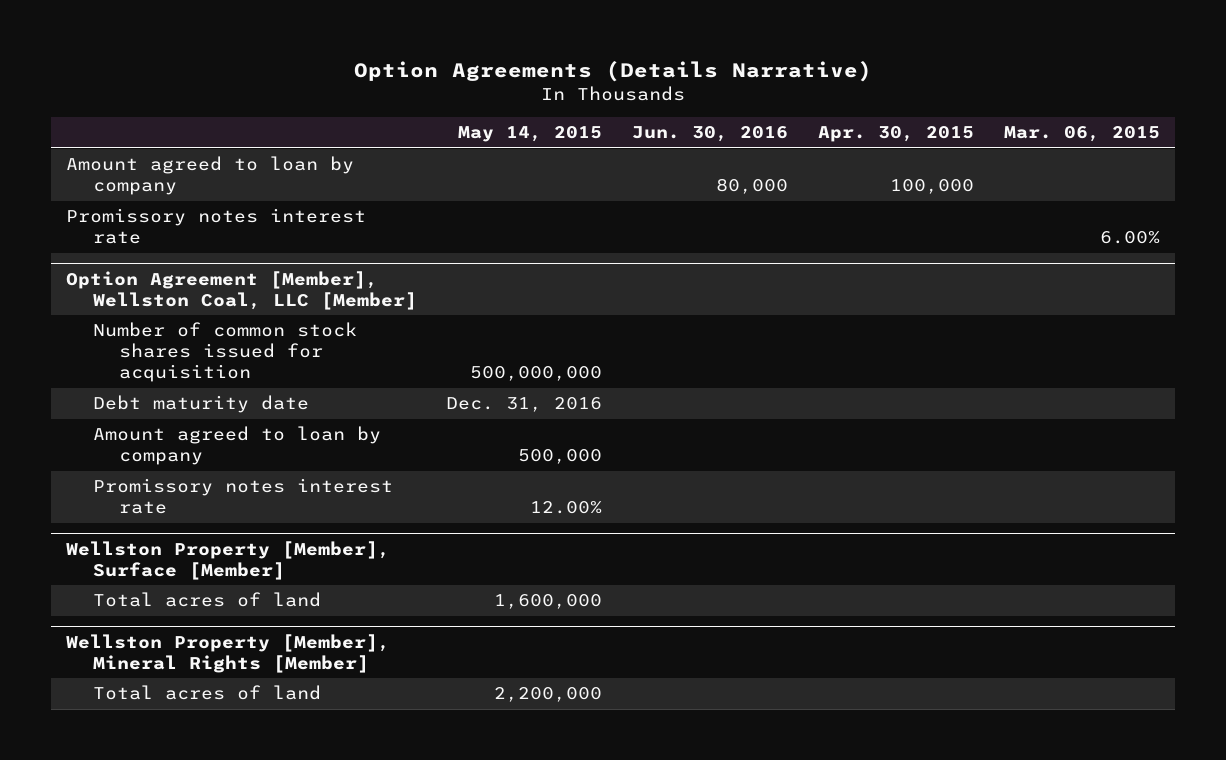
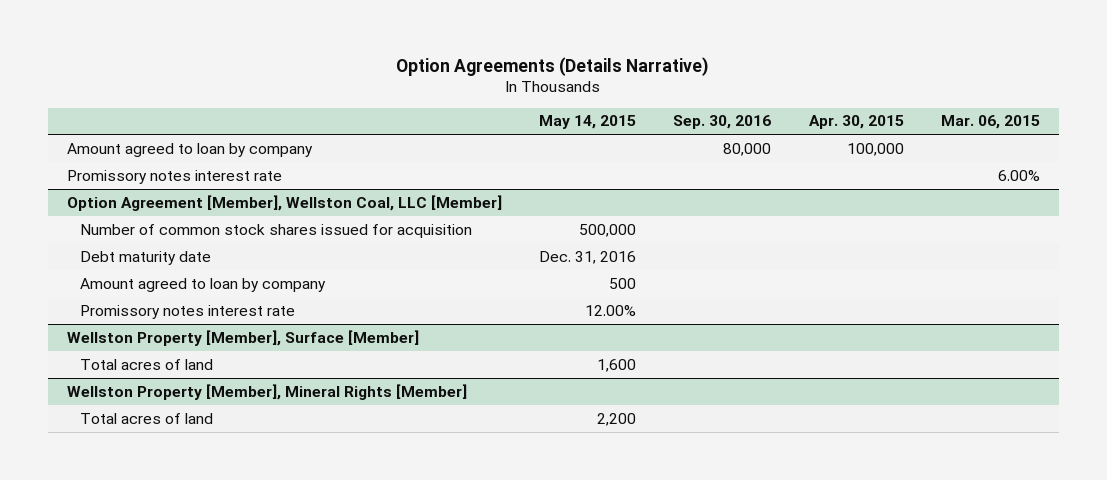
- | May 14, 2015 | Jun. 30, 2016 | Apr. 30, 2015 | Mar. 06, 2015
+ | May 14, 2015 | Sep. 30, 2016 | Apr. 30, 2015 | Mar. 06, 2015
@ Option Agreement [Member], Wellston Coal, LLC [Member]
- Number of common stock shares issued for acquisition | 500,000,000 | | |
+ Number of common stock shares issued for acquisition | 500,000 | | |
- Amount agreed to loan by company | 500,000 | | |
+ Amount agreed to loan by company | 500 | | |
@ Wellston Property [Member], Surface [Member]
- Total acres of land | 1,600,000 | | |
+ Total acres of land | 1,600 | | |
@ Wellston Property [Member], Mineral Rights [Member]
- Total acres of land | 2,200,000 | | |
+ Total acres of land | 2,200 | | |

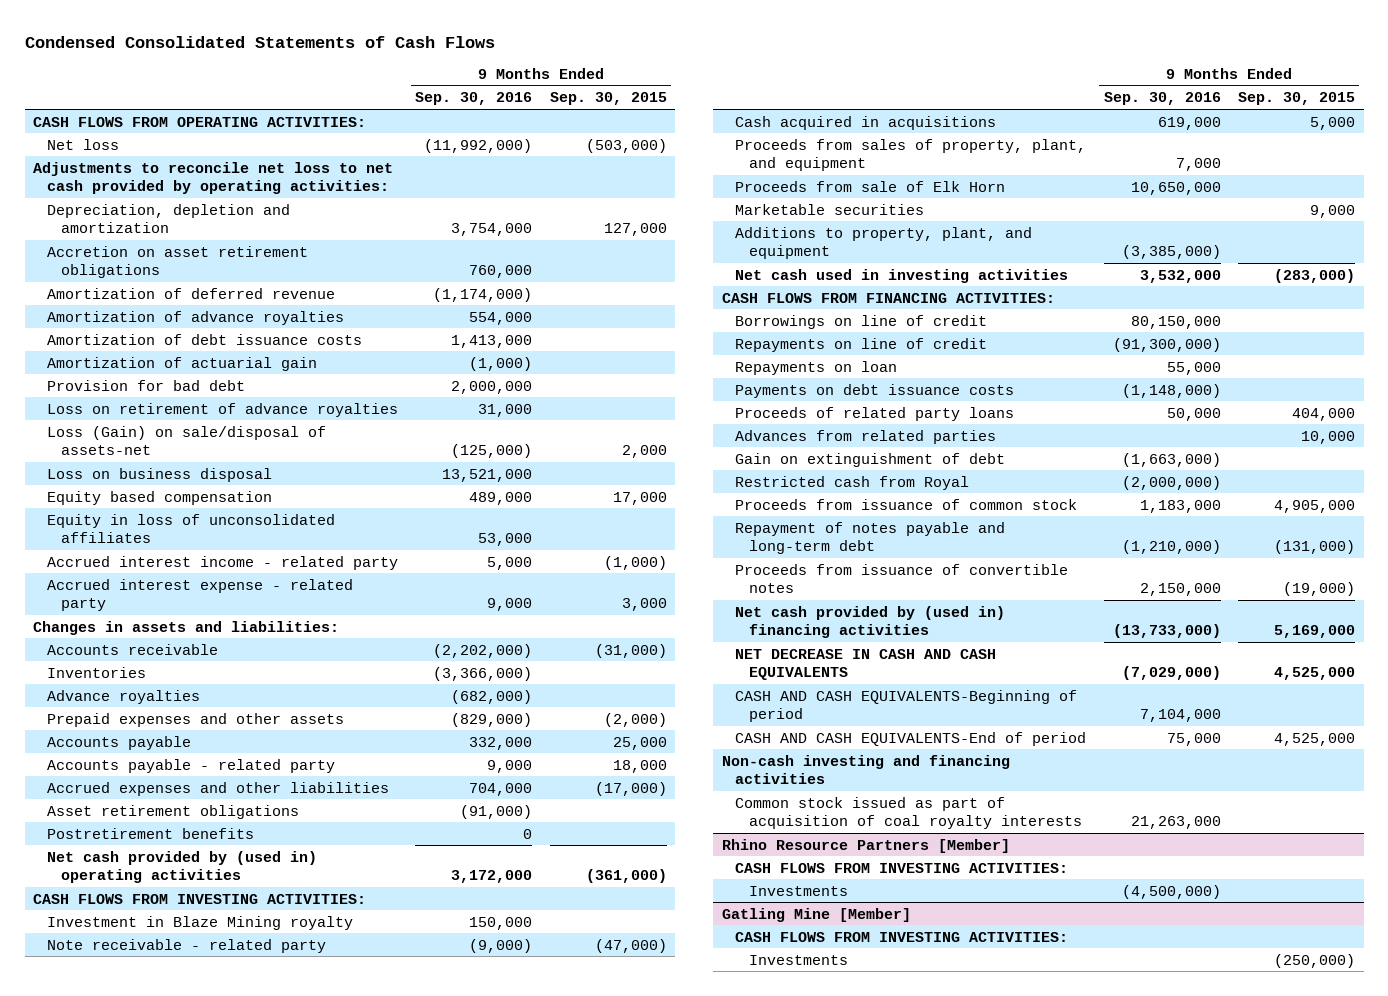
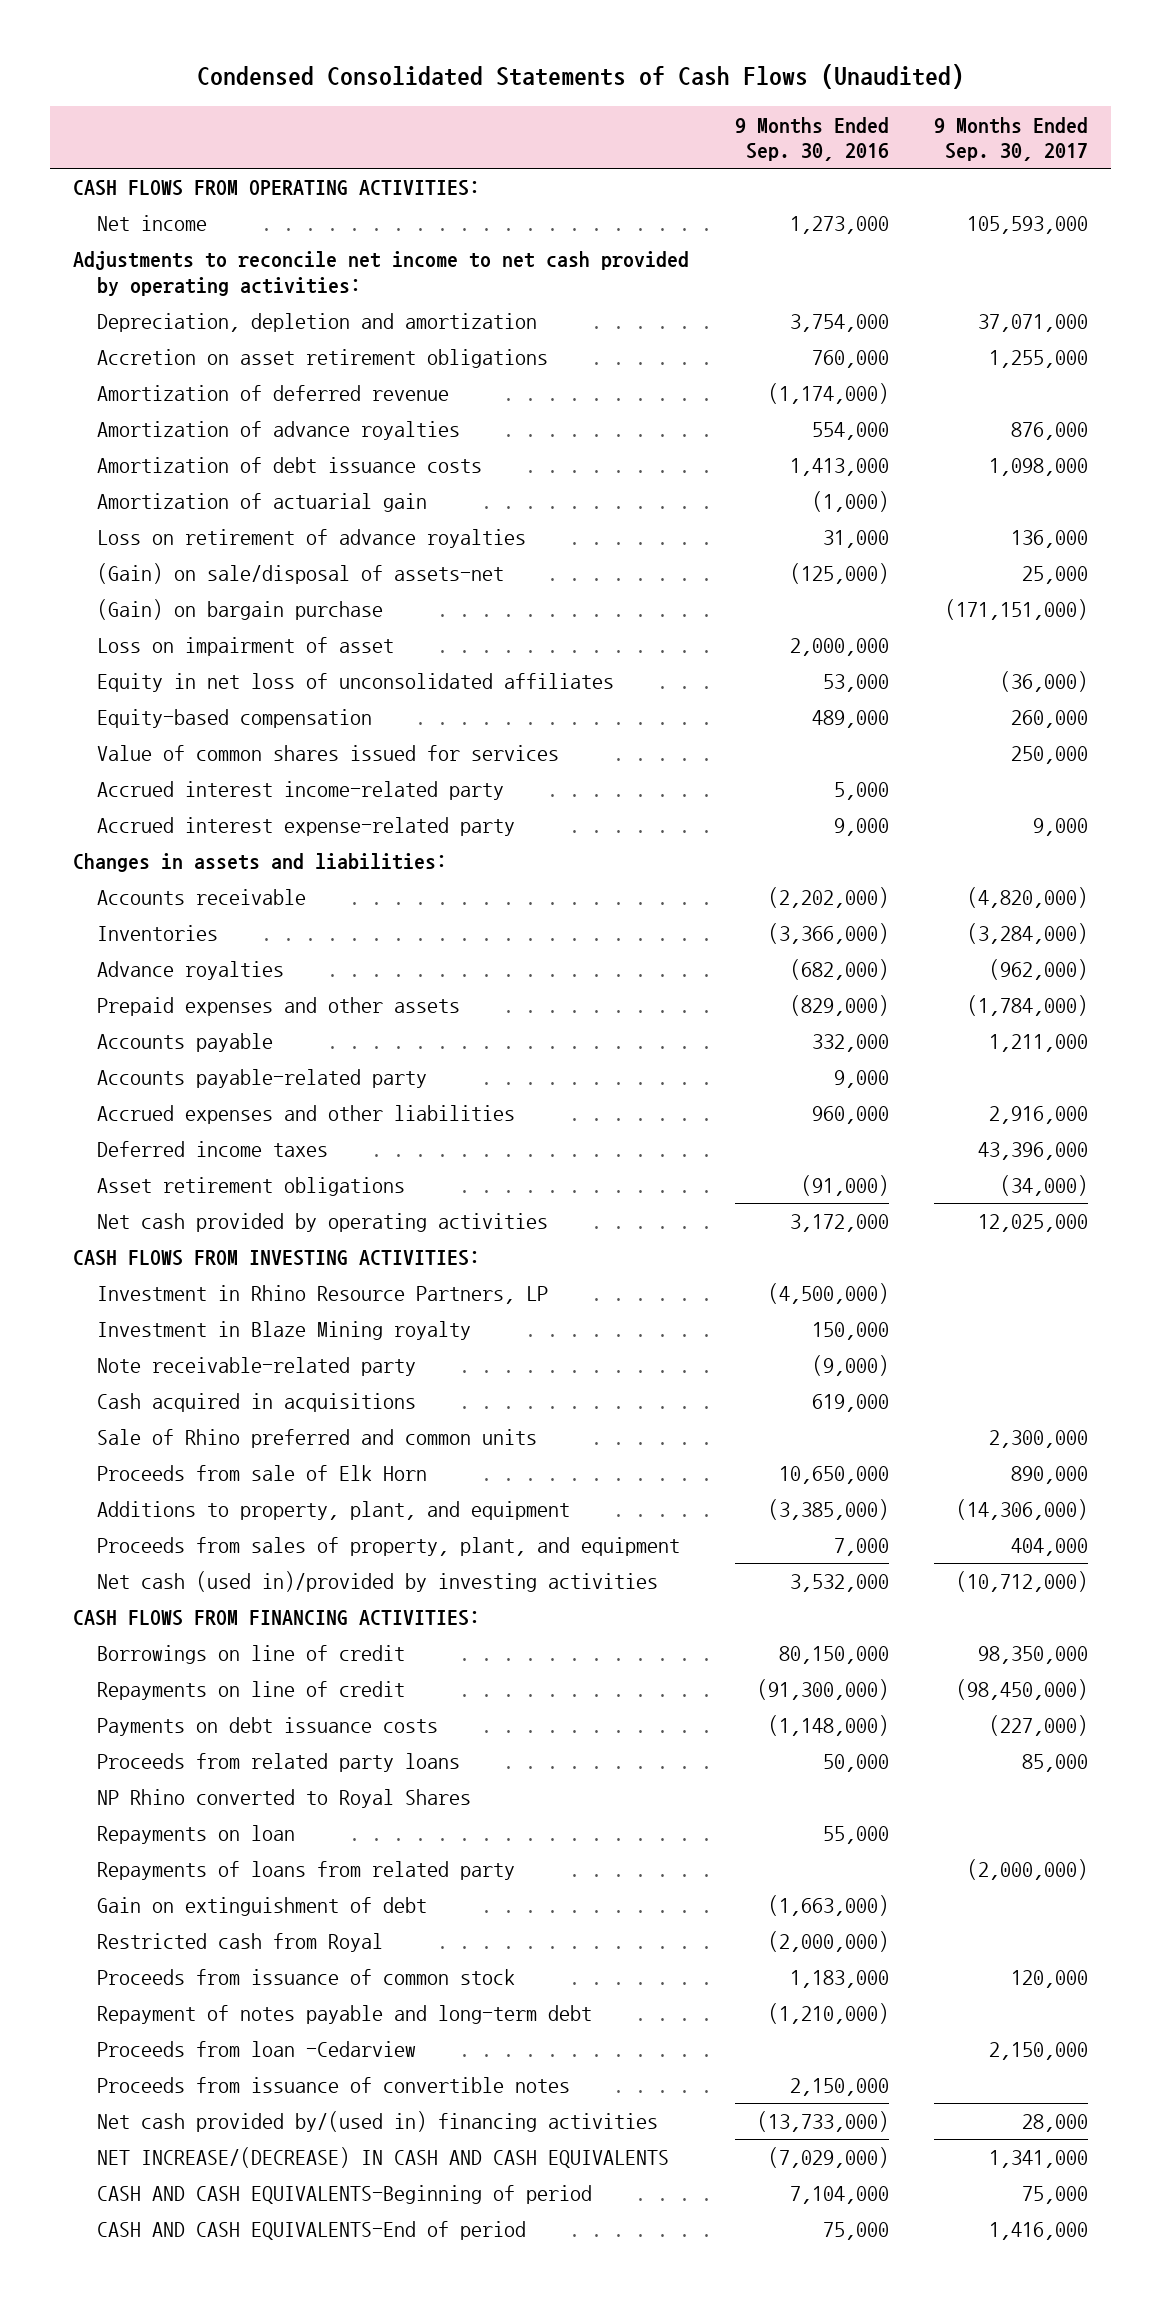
- Condensed Consolidated Statements of Cash Flows
+ Condensed Consolidated Statements of Cash Flows (Unaudited)
- | 9 Months Ended Sep. 30, 2016 | 9 Months Ended Sep. 30, 2015
+ | 9 Months Ended Sep. 30, 2016 | 9 Months Ended Sep. 30, 2017
- Net loss | (11,992,000) | (503,000)
- Adjustments to reconcile net loss to net cash provided by operating activities:
+ Net income | 1,273,000 | 105,593,000
+ Adjustments to reconcile net income to net cash provided by operating activities:
- Provision for bad debt | 2,000,000 |
- Loss (Gain) on sale/disposal of assets-net | (125,000) | 2,000
- Loss on business disposal | 13,521,000 |
- Equity based compensation | 489,000 | 17,000
- Equity in loss of unconsolidated affiliates | 53,000 |
- Accrued interest income - related party | 5,000 | (1,000)
- Accrued interest expense - related party | 9,000 | 3,000
+ (Gain) on sale/disposal of assets-net | (125,000) | 25,000
+ (Gain) on bargain purchase | | (171,151,000)
+ Loss on impairment of asset | 2,000,000 |
+ Equity in net loss of unconsolidated affiliates | 53,000 | (36,000)
+ Equity-based compensation | 489,000 | 260,000
+ Value of common shares issued for services | | 250,000
+ Accrued interest income-related party | 5,000 |
+ Accrued interest expense-related party | 9,000 | 9,000
- Accounts payable - related party | 9,000 | 18,000
- Accrued expenses and other liabilities | 704,000 | (17,000)
+ Accounts payable-related party | 9,000 |
+ Accrued expenses and other liabilities | 960,000 | 2,916,000
+ Deferred income taxes | | 43,396,000
- Postretirement benefits | 0 |
- Net cash provided by (used in) operating activities | 3,172,000 | (361,000)
+ Net cash provided by operating activities | 3,172,000 | 12,025,000
+ Investment in Rhino Resource Partners, LP | (4,500,000) |
- Note receivable - related party | (9,000) | (47,000)
+ Note receivable-related party | (9,000) |
+ Sale of Rhino preferred and common units | | 2,300,000
- Marketable securities | | 9,000
- Net cash used in investing activities | 3,532,000 | (283,000)
moved down: Proceeds from sales of property, plant, and equipment | 7,000 | 404,000
+ Net cash (used in)/provided by investing activities | 3,532,000 | (10,712,000)
- Proceeds of related party loans | 50,000 | 404,000
- Advances from related parties | | 10,000
+ Proceeds from related party loans | 50,000 | 85,000
+ NP Rhino converted to Royal Shares
moved down: Repayments on loan | 55,000 |
+ Repayments of loans from related party | | (2,000,000)
+ Proceeds from loan -Cedarview | | 2,150,000
- Net cash provided by (used in) financing activities | (13,733,000) | 5,169,000
- NET DECREASE IN CASH AND CASH EQUIVALENTS | (7,029,000) | 4,525,000
+ Net cash provided by/(used in) financing activities | (13,733,000) | 28,000
+ NET INCREASE/(DECREASE) IN CASH AND CASH EQUIVALENTS | (7,029,000) | 1,341,000
- Non-cash investing and financing activities
- Common stock issued as part of acquisition of coal royalty interests | 21,263,000 |
- Rhino Resource Partners [Member]
- CASH FLOWS FROM INVESTING ACTIVITIES:
- Investments | (4,500,000) |
- Gatling Mine [Member]
- CASH FLOWS FROM INVESTING ACTIVITIES:
- Investments | | (250,000)

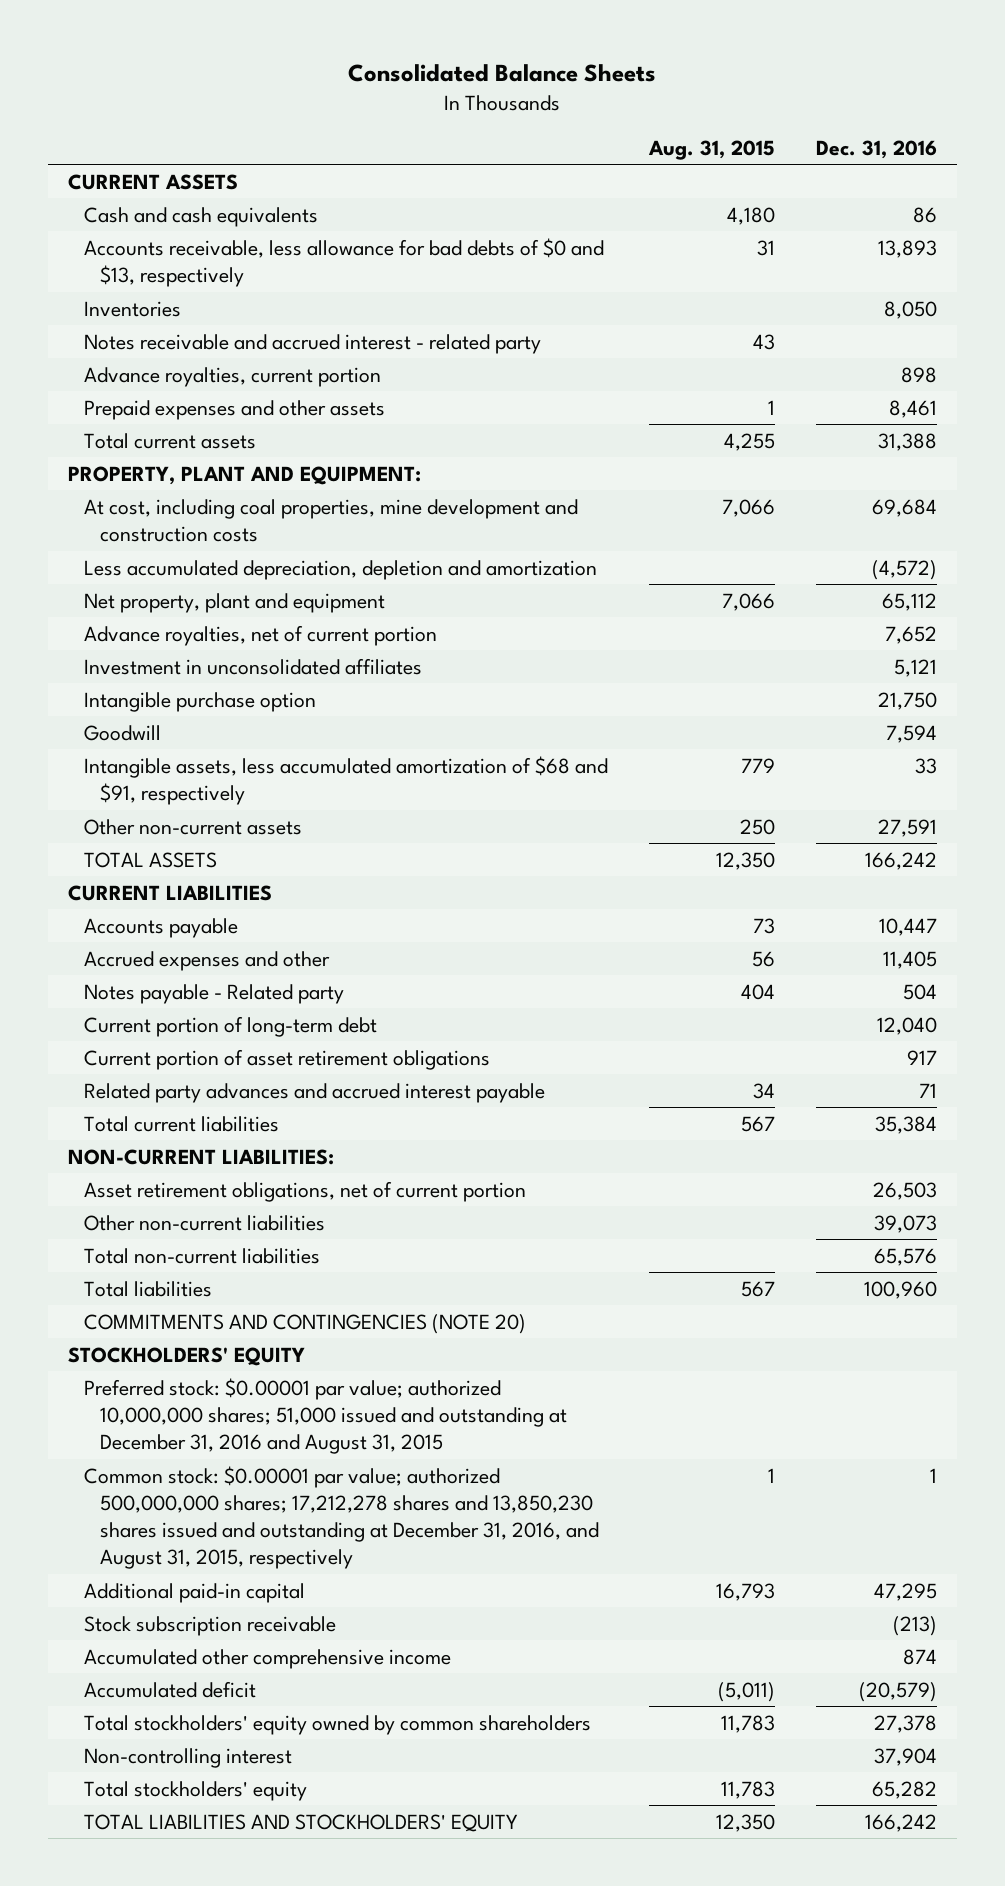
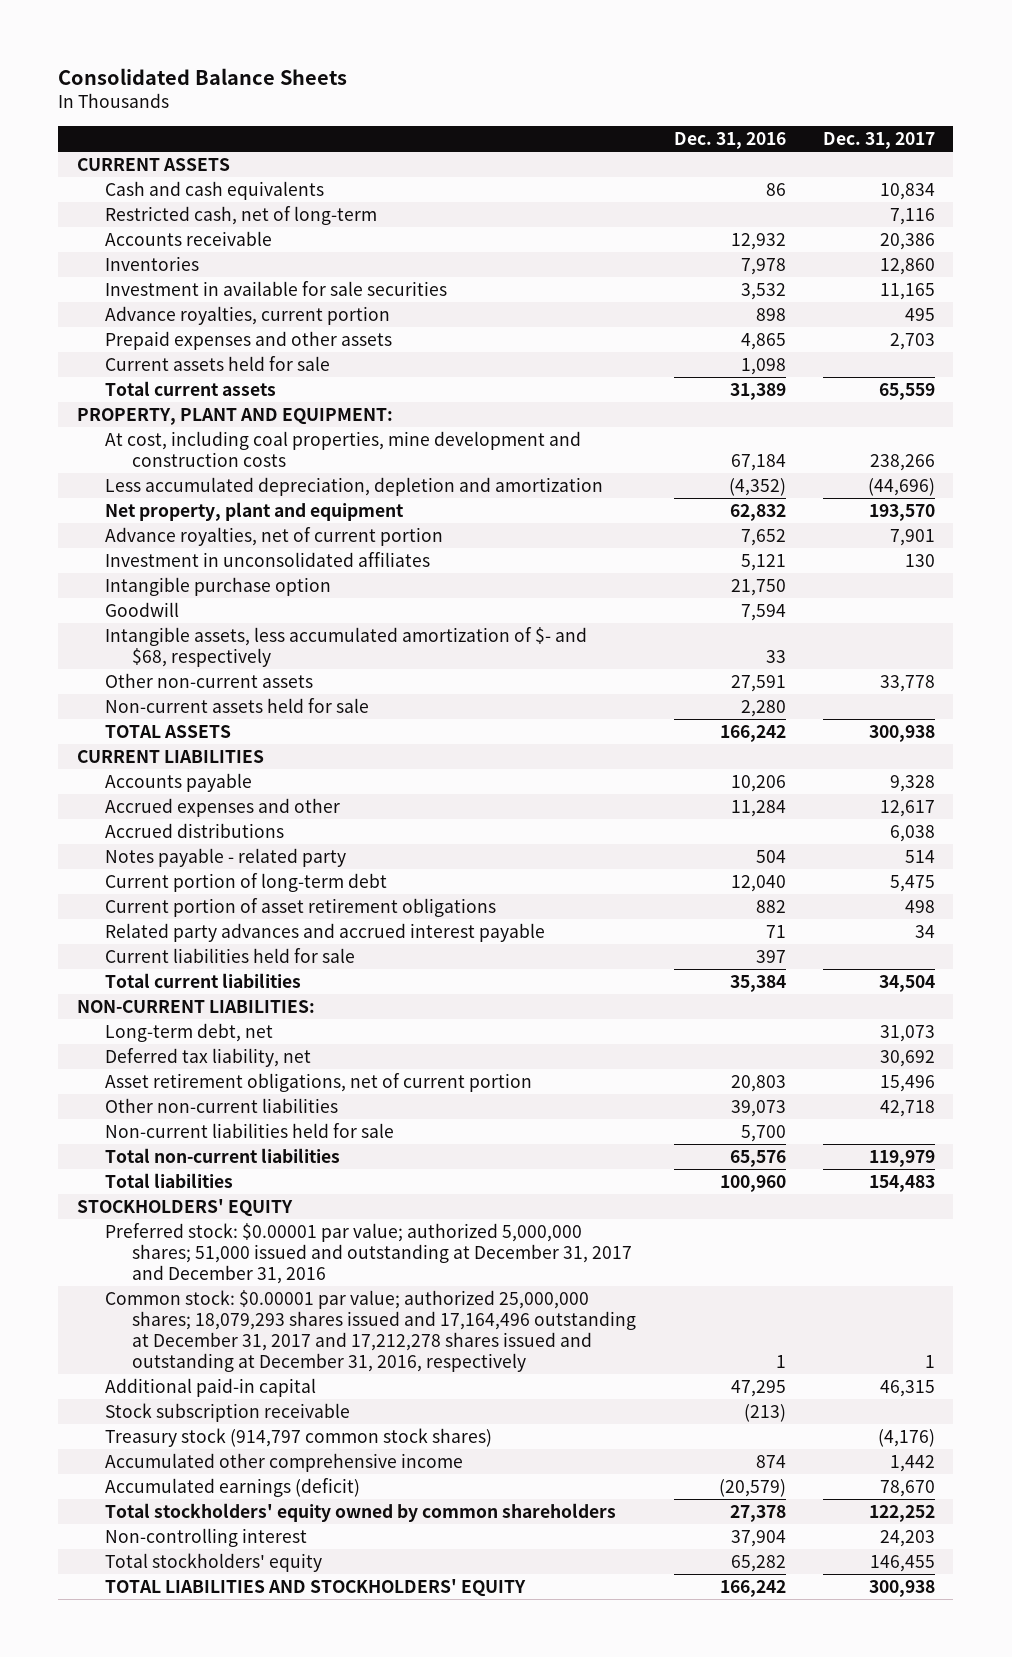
- | Aug. 31, 2015 | Dec. 31, 2016
+ | Dec. 31, 2016 | Dec. 31, 2017
- Accounts receivable, less allowance for bad debts of $0 and $13, respectively | 31 | 13,893
- Inventories | | 8,050
- Notes receivable and accrued interest - related party | 43 |
+ Restricted cash, net of long-term | | 7,116
+ Accounts receivable | 12,932 | 20,386
+ Inventories | 7,978 | 12,860
+ Investment in available for sale securities | 3,532 | 11,165
- Prepaid expenses and other assets | 1 | 8,461
- Total current assets | 4,255 | 31,388
+ Prepaid expenses and other assets | 4,865 | 2,703
+ Current assets held for sale | 1,098 |
+ Total current assets | 31,389 | 65,559
- At cost, including coal properties, mine development and construction costs | 7,066 | 69,684
- Less accumulated depreciation, depletion and amortization | | (4,572)
- Net property, plant and equipment | 7,066 | 65,112
+ At cost, including coal properties, mine development and construction costs | 67,184 | 238,266
+ Less accumulated depreciation, depletion and amortization | (4,352) | (44,696)
+ Net property, plant and equipment | 62,832 | 193,570
- Intangible assets, less accumulated amortization of $68 and $91, respectively | 779 | 33
+ Intangible assets, less accumulated amortization of $- and $68, respectively | 33 |
+ Non-current assets held for sale | 2,280 |
- Accounts payable | 73 | 10,447
- Accrued expenses and other | 56 | 11,405
- Notes payable - Related party | 404 | 504
+ Accounts payable | 10,206 | 9,328
+ Accrued expenses and other | 11,284 | 12,617
+ Accrued distributions | | 6,038
+ Notes payable - related party | 504 | 514
- Current portion of asset retirement obligations | | 917
+ Current portion of asset retirement obligations | 882 | 498
+ Current liabilities held for sale | 397 |
- Asset retirement obligations, net of current portion | | 26,503
+ Long-term debt, net | | 31,073
+ Deferred tax liability, net | | 30,692
+ Asset retirement obligations, net of current portion | 20,803 | 15,496
+ Non-current liabilities held for sale | 5,700 |
- COMMITMENTS AND CONTINGENCIES (NOTE 20)
- Preferred stock: $0.00001 par value; authorized 10,000,000 shares; 51,000 issued and outstanding at December 31, 2016 and August 31, 2015
- Common stock: $0.00001 par value; authorized 500,000,000 shares; 17,212,278 shares and 13,850,230 shares issued and outstanding at December 31, 2016, and August 31, 2015, respectively | 1 | 1
+ Preferred stock: $0.00001 par value; authorized 5,000,000 shares; 51,000 issued and outstanding at December 31, 2017 and December 31, 2016
+ Common stock: $0.00001 par value; authorized 25,000,000 shares; 18,079,293 shares issued and 17,164,496 outstanding at December 31, 2017 and 17,212,278 shares issued and outstanding at December 31, 2016, respectively | 1 | 1
+ Treasury stock (914,797 common stock shares) | | (4,176)
- Accumulated deficit | (5,011) | (20,579)
+ Accumulated earnings (deficit) | (20,579) | 78,670

